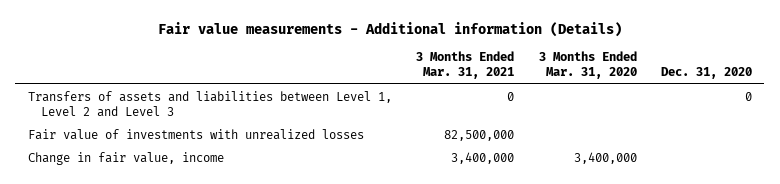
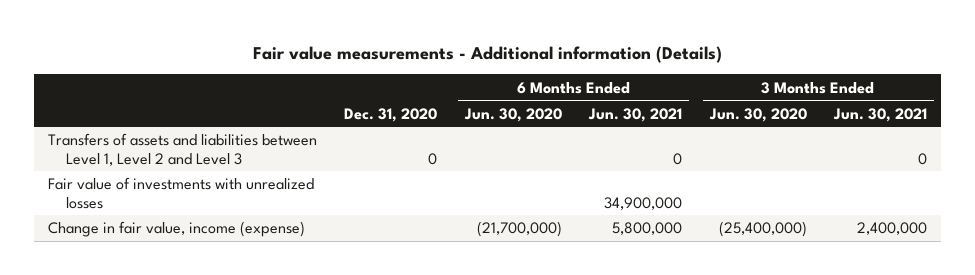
- | 3 Months Ended Mar. 31, 2021 | 3 Months Ended Mar. 31, 2020 | Dec. 31, 2020
+ | Dec. 31, 2020 | 6 Months Ended Jun. 30, 2020 | 6 Months Ended Jun. 30, 2021 | 3 Months Ended Jun. 30, 2020 | 3 Months Ended Jun. 30, 2021
- Change in fair value, income | 3,400,000 | 3,400,000 |
+ Change in fair value, income (expense) | | (21,700,000) | 5,800,000 | (25,400,000) | 2,400,000

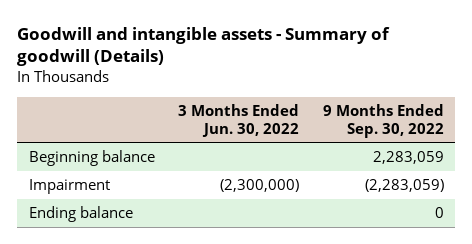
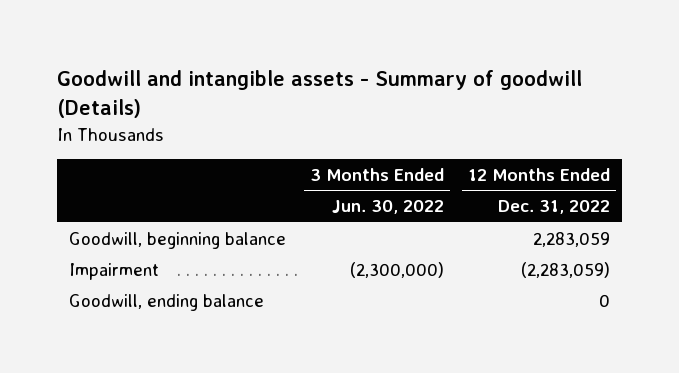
- | 3 Months Ended Jun. 30, 2022 | 9 Months Ended Sep. 30, 2022
+ | 3 Months Ended Jun. 30, 2022 | 12 Months Ended Dec. 31, 2022
- Beginning balance | | 2,283,059
+ Goodwill, beginning balance | | 2,283,059
- Ending balance | | 0
+ Goodwill, ending balance | | 0

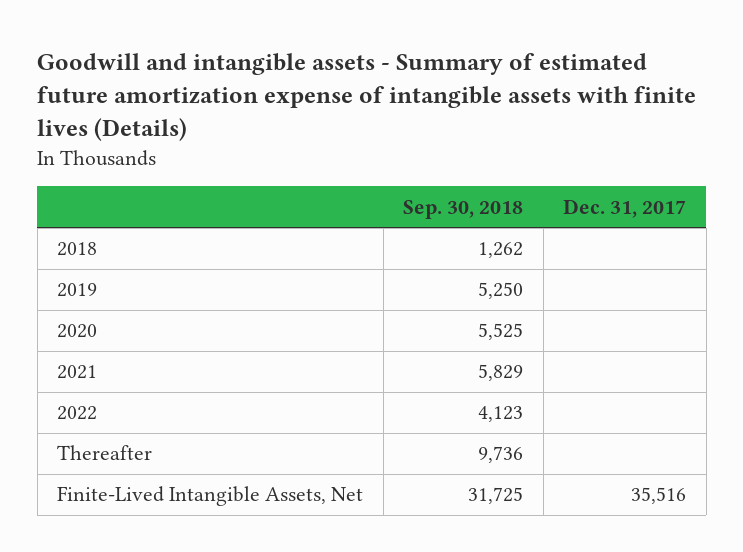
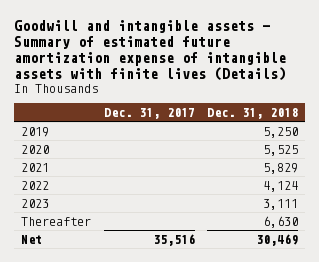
- | Sep. 30, 2018 | Dec. 31, 2017
+ | Dec. 31, 2017 | Dec. 31, 2018
- 2018 | 1,262 |
+ 2023 | | 3,111
- Finite-Lived Intangible Assets, Net | 31,725 | 35,516
+ Net | 35,516 | 30,469

